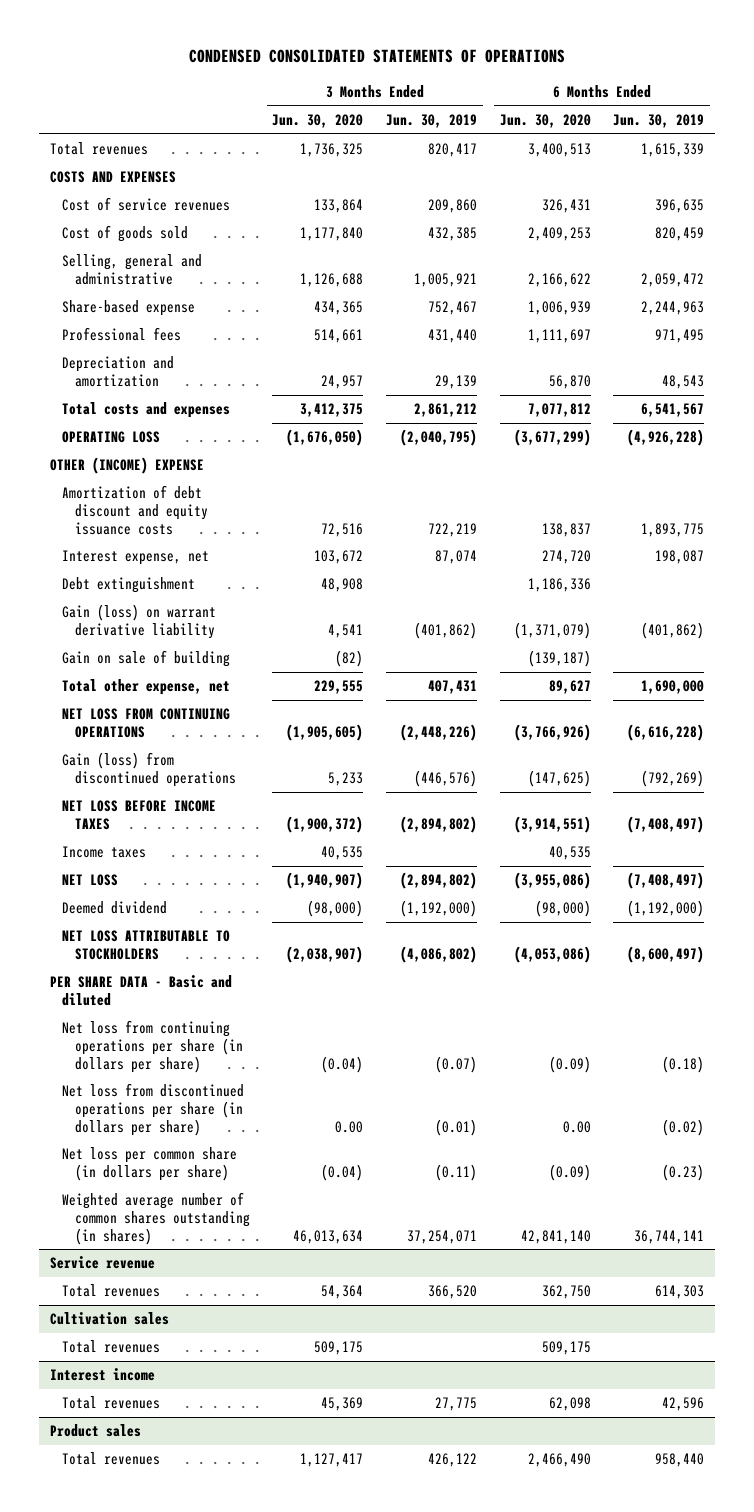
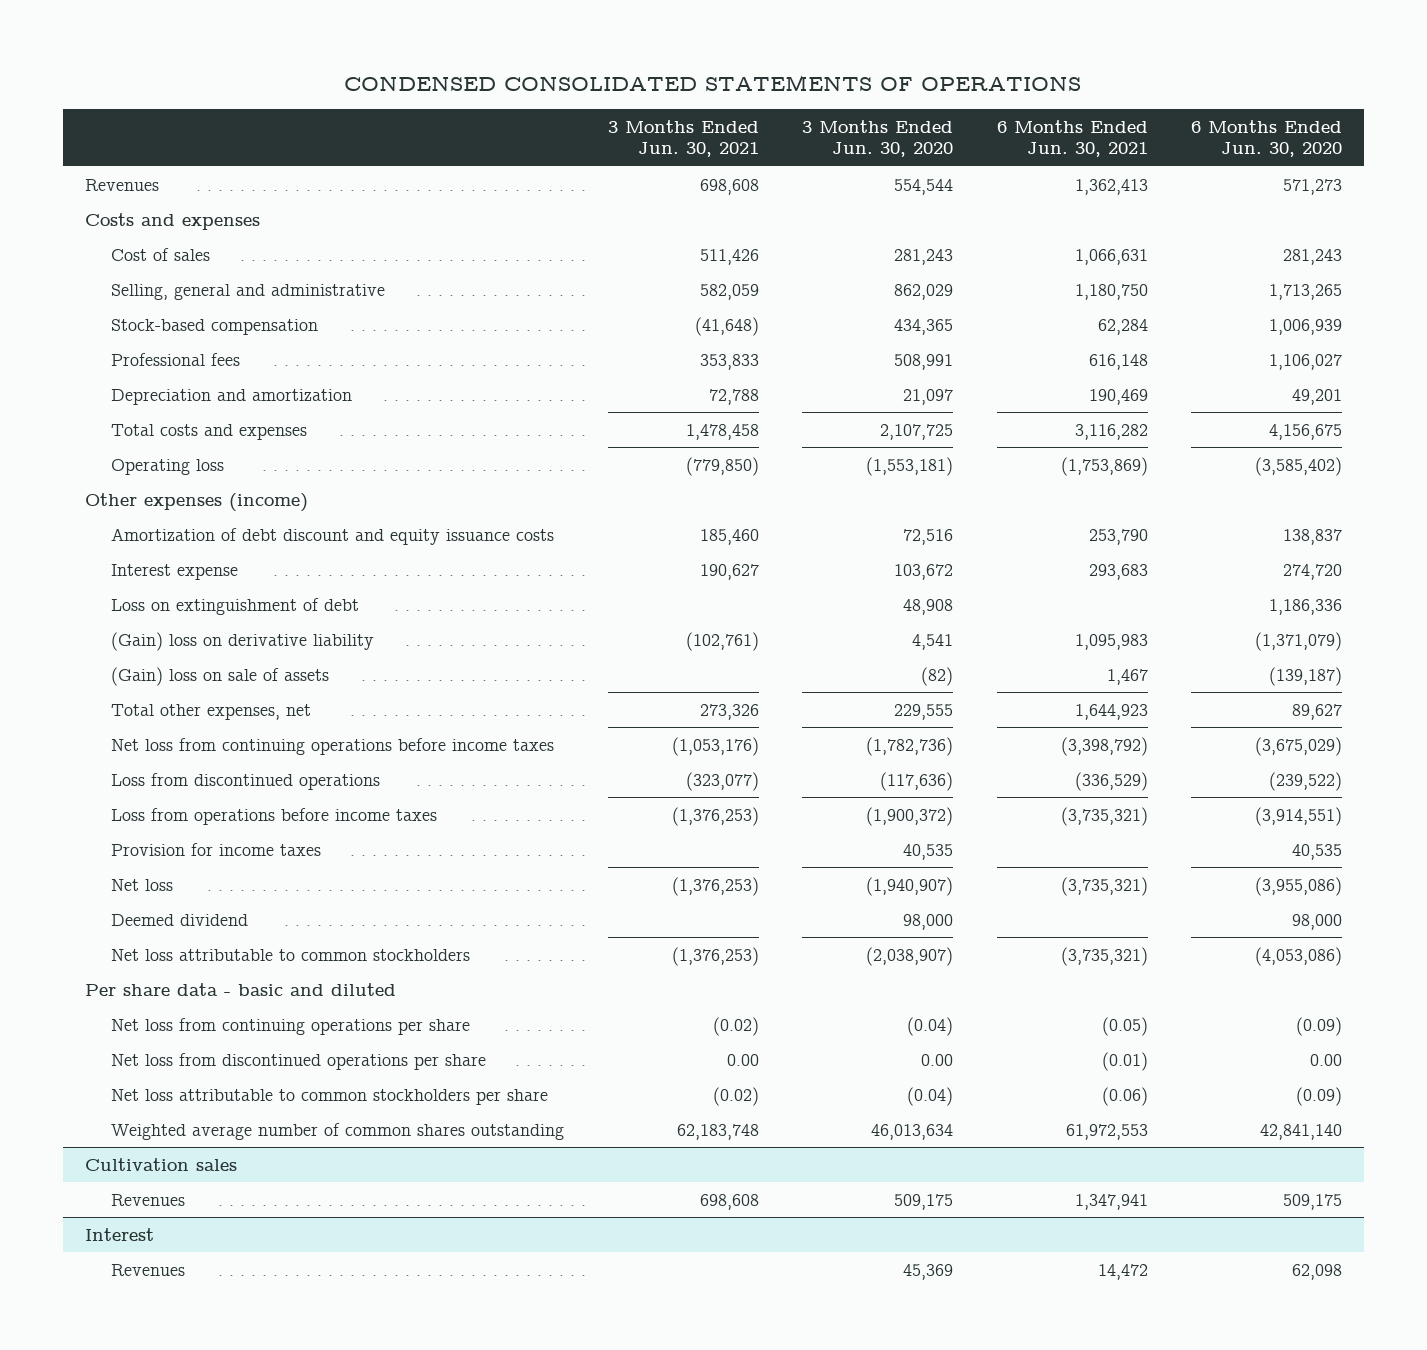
- | 3 Months Ended Jun. 30, 2020 | 3 Months Ended Jun. 30, 2019 | 6 Months Ended Jun. 30, 2020 | 6 Months Ended Jun. 30, 2019
+ | 3 Months Ended Jun. 30, 2021 | 3 Months Ended Jun. 30, 2020 | 6 Months Ended Jun. 30, 2021 | 6 Months Ended Jun. 30, 2020
- Total revenues | 1,736,325 | 820,417 | 3,400,513 | 1,615,339
- COSTS AND EXPENSES
- Cost of service revenues | 133,864 | 209,860 | 326,431 | 396,635
- Cost of goods sold | 1,177,840 | 432,385 | 2,409,253 | 820,459
- Selling, general and administrative | 1,126,688 | 1,005,921 | 2,166,622 | 2,059,472
- Share-based expense | 434,365 | 752,467 | 1,006,939 | 2,244,963
- Professional fees | 514,661 | 431,440 | 1,111,697 | 971,495
- Depreciation and amortization | 24,957 | 29,139 | 56,870 | 48,543
- Total costs and expenses | 3,412,375 | 2,861,212 | 7,077,812 | 6,541,567
- OPERATING LOSS | (1,676,050) | (2,040,795) | (3,677,299) | (4,926,228)
- OTHER (INCOME) EXPENSE
+ Revenues | 698,608 | 554,544 | 1,362,413 | 571,273
+ Costs and expenses
+ Cost of sales | 511,426 | 281,243 | 1,066,631 | 281,243
+ Selling, general and administrative | 582,059 | 862,029 | 1,180,750 | 1,713,265
+ Stock-based compensation | (41,648) | 434,365 | 62,284 | 1,006,939
+ Professional fees | 353,833 | 508,991 | 616,148 | 1,106,027
+ Depreciation and amortization | 72,788 | 21,097 | 190,469 | 49,201
+ Total costs and expenses | 1,478,458 | 2,107,725 | 3,116,282 | 4,156,675
+ Operating loss | (779,850) | (1,553,181) | (1,753,869) | (3,585,402)
+ Other expenses (income)
- Interest expense, net | 103,672 | 87,074 | 274,720 | 198,087
- Debt extinguishment | 48,908 | | 1,186,336 |
- Gain (loss) on warrant derivative liability | 4,541 | (401,862) | (1,371,079) | (401,862)
- Gain on sale of building | (82) | | (139,187) |
- Total other expense, net | 229,555 | 407,431 | 89,627 | 1,690,000
- NET LOSS FROM CONTINUING OPERATIONS | (1,905,605) | (2,448,226) | (3,766,926) | (6,616,228)
- Gain (loss) from discontinued operations | 5,233 | (446,576) | (147,625) | (792,269)
- NET LOSS BEFORE INCOME TAXES | (1,900,372) | (2,894,802) | (3,914,551) | (7,408,497)
- Income taxes | 40,535 | | 40,535 |
- NET LOSS | (1,940,907) | (2,894,802) | (3,955,086) | (7,408,497)
- Deemed dividend | (98,000) | (1,192,000) | (98,000) | (1,192,000)
- NET LOSS ATTRIBUTABLE TO STOCKHOLDERS | (2,038,907) | (4,086,802) | (4,053,086) | (8,600,497)
- PER SHARE DATA - Basic and diluted
- Net loss from continuing operations per share (in dollars per share) | (0.04) | (0.07) | (0.09) | (0.18)
- Net loss from discontinued operations per share (in dollars per share) | 0.00 | (0.01) | 0.00 | (0.02)
- Net loss per common share (in dollars per share) | (0.04) | (0.11) | (0.09) | (0.23)
- Weighted average number of common shares outstanding (in shares) | 46,013,634 | 37,254,071 | 42,841,140 | 36,744,141
- Service revenue
- Total revenues | 54,364 | 366,520 | 362,750 | 614,303
+ Interest expense | 190,627 | 103,672 | 293,683 | 274,720
+ Loss on extinguishment of debt | | 48,908 | | 1,186,336
+ (Gain) loss on derivative liability | (102,761) | 4,541 | 1,095,983 | (1,371,079)
+ (Gain) loss on sale of assets | | (82) | 1,467 | (139,187)
+ Total other expenses, net | 273,326 | 229,555 | 1,644,923 | 89,627
+ Net loss from continuing operations before income taxes | (1,053,176) | (1,782,736) | (3,398,792) | (3,675,029)
+ Loss from discontinued operations | (323,077) | (117,636) | (336,529) | (239,522)
+ Loss from operations before income taxes | (1,376,253) | (1,900,372) | (3,735,321) | (3,914,551)
+ Provision for income taxes | | 40,535 | | 40,535
+ Net loss | (1,376,253) | (1,940,907) | (3,735,321) | (3,955,086)
+ Deemed dividend | | 98,000 | | 98,000
+ Net loss attributable to common stockholders | (1,376,253) | (2,038,907) | (3,735,321) | (4,053,086)
+ Per share data - basic and diluted
+ Net loss from continuing operations per share | (0.02) | (0.04) | (0.05) | (0.09)
+ Net loss from discontinued operations per share | 0.00 | 0.00 | (0.01) | 0.00
+ Net loss attributable to common stockholders per share | (0.02) | (0.04) | (0.06) | (0.09)
+ Weighted average number of common shares outstanding | 62,183,748 | 46,013,634 | 61,972,553 | 42,841,140
@ Cultivation sales
- Total revenues | 509,175 | | 509,175 |
- Interest income
- Total revenues | 45,369 | 27,775 | 62,098 | 42,596
- Product sales
- Total revenues | 1,127,417 | 426,122 | 2,466,490 | 958,440
@ Cultivation sales
+ Revenues | 698,608 | 509,175 | 1,347,941 | 509,175
+ Interest
+ Revenues | | 45,369 | 14,472 | 62,098

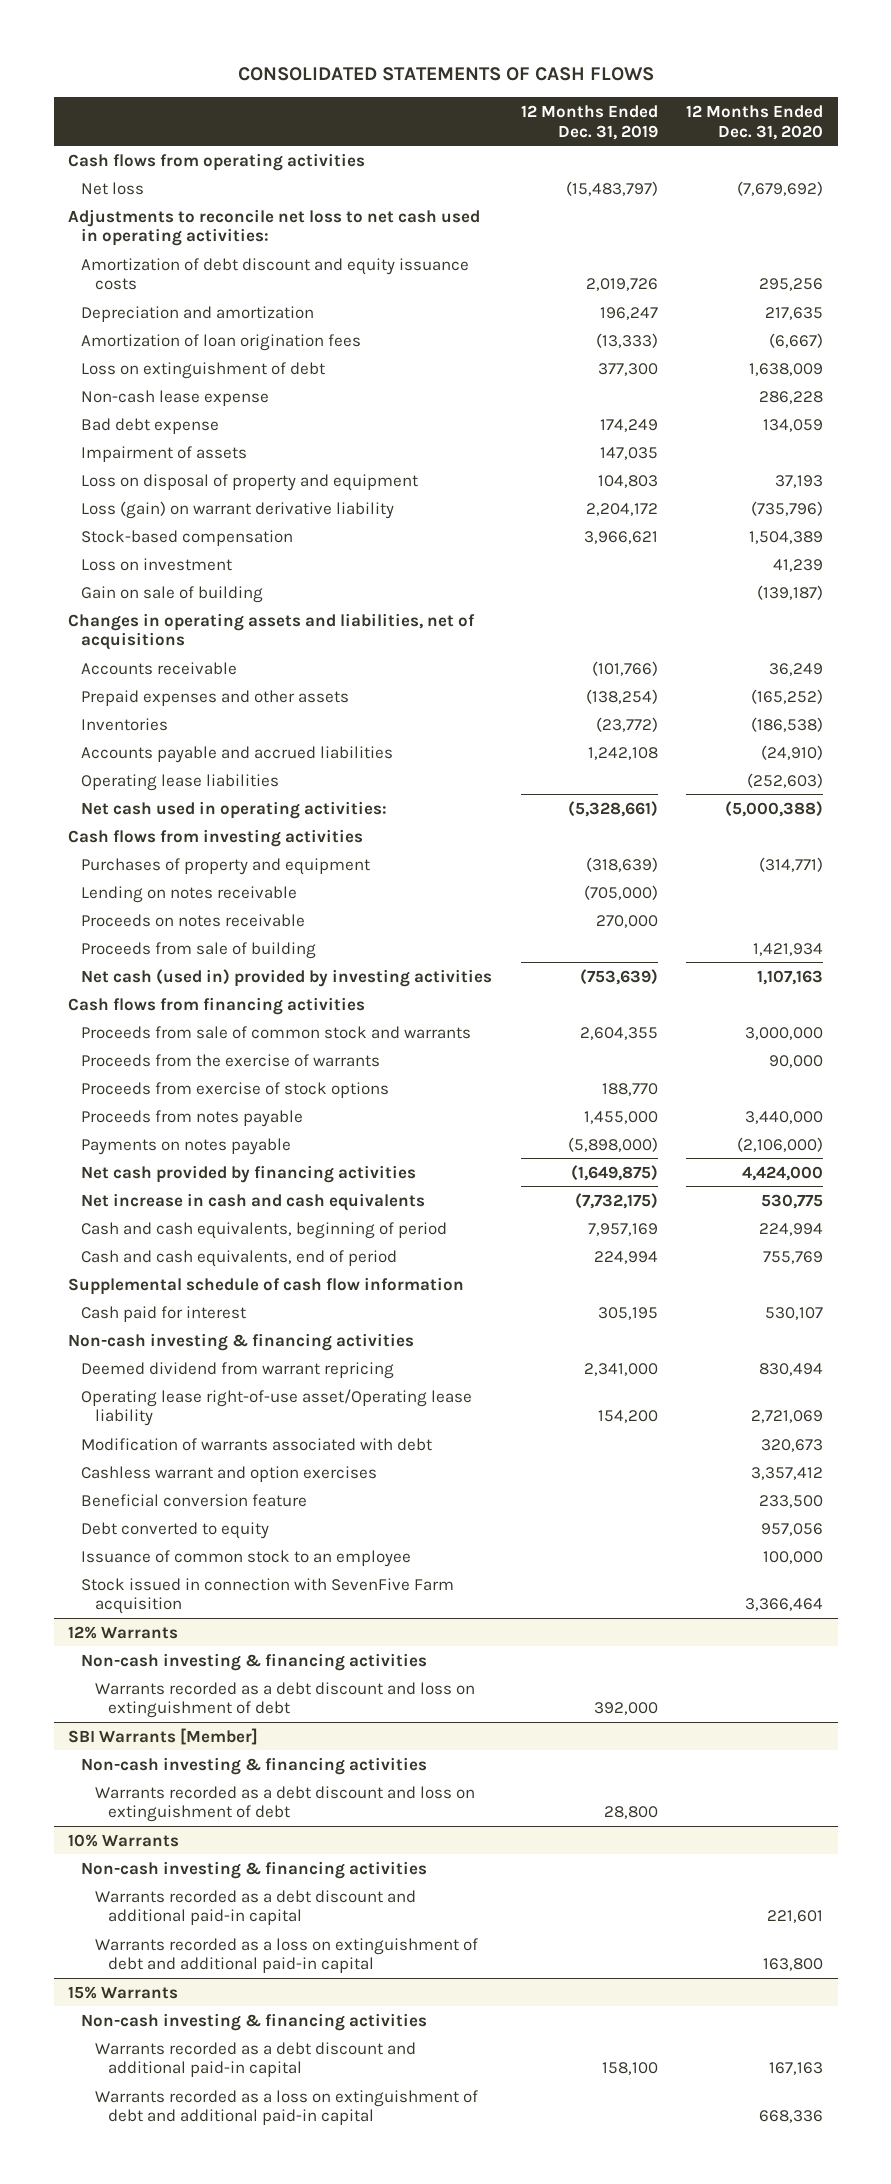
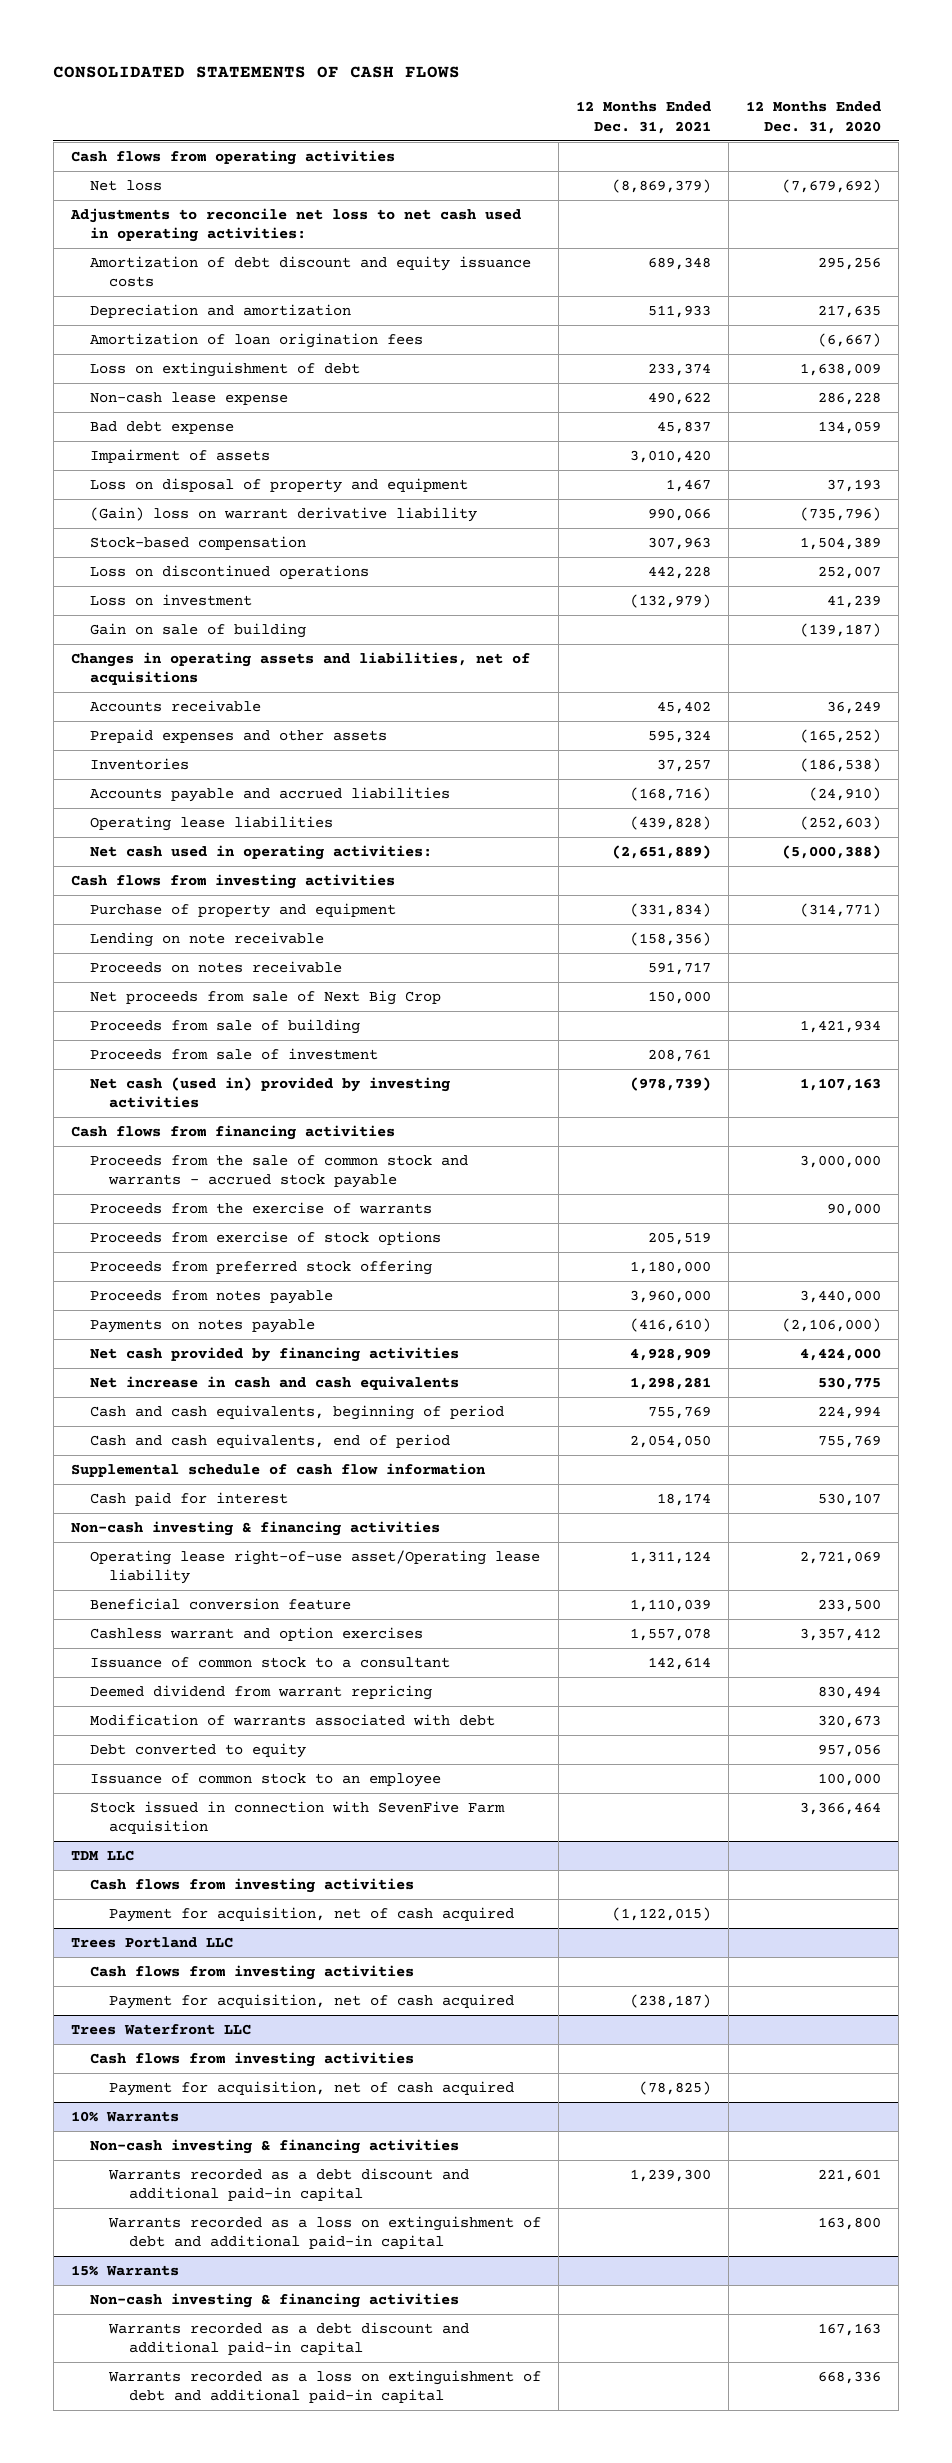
- | 12 Months Ended Dec. 31, 2019 | 12 Months Ended Dec. 31, 2020
+ | 12 Months Ended Dec. 31, 2021 | 12 Months Ended Dec. 31, 2020
- Loss (gain) on warrant derivative liability | 2,204,172 | (735,796)
+ (Gain) loss on warrant derivative liability | 990,066 | (735,796)
+ Loss on discontinued operations | 442,228 | 252,007
- Purchases of property and equipment | (318,639) | (314,771)
- Lending on notes receivable | (705,000) |
+ Purchase of property and equipment | (331,834) | (314,771)
+ Lending on note receivable | (158,356) |
+ Net proceeds from sale of Next Big Crop | 150,000 |
+ Proceeds from sale of investment | 208,761 |
- Proceeds from sale of common stock and warrants | 2,604,355 | 3,000,000
+ Proceeds from the sale of common stock and warrants - accrued stock payable | | 3,000,000
+ Proceeds from preferred stock offering | 1,180,000 |
moved down: Cashless warrant and option exercises | 1,557,078 | 3,357,412
+ Issuance of common stock to a consultant | 142,614 |
moved down: Deemed dividend from warrant repricing | | 830,494
moved down: Modification of warrants associated with debt | | 320,673
- 12% Warrants
- Non-cash investing & financing activities
- Warrants recorded as a debt discount and loss on extinguishment of debt | 392,000 |
- SBI Warrants [Member]
- Non-cash investing & financing activities
- Warrants recorded as a debt discount and loss on extinguishment of debt | 28,800 |
+ TDM LLC
+ Cash flows from investing activities
+ Payment for acquisition, net of cash acquired | (1,122,015) |
+ Trees Portland LLC
+ Cash flows from investing activities
+ Payment for acquisition, net of cash acquired | (238,187) |
+ Trees Waterfront LLC
+ Cash flows from investing activities
+ Payment for acquisition, net of cash acquired | (78,825) |

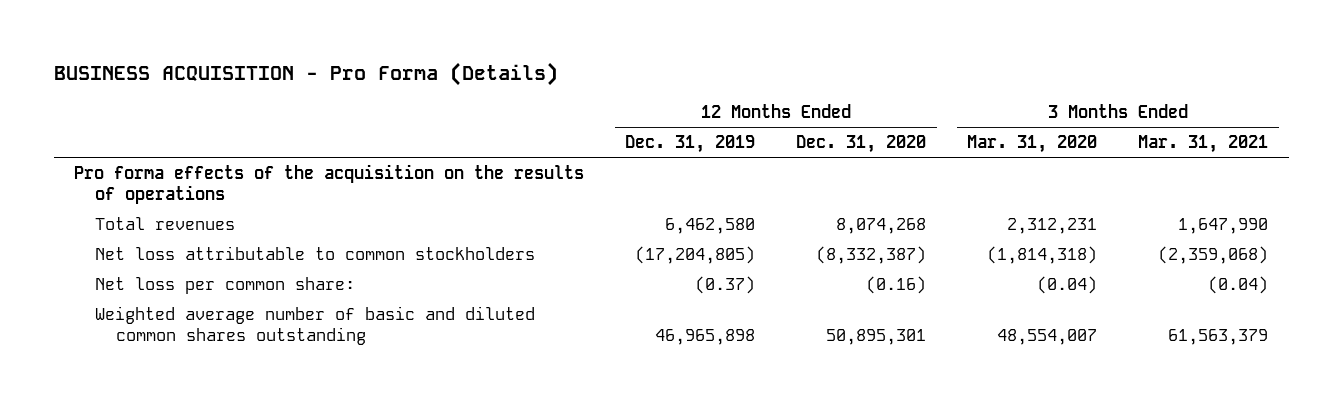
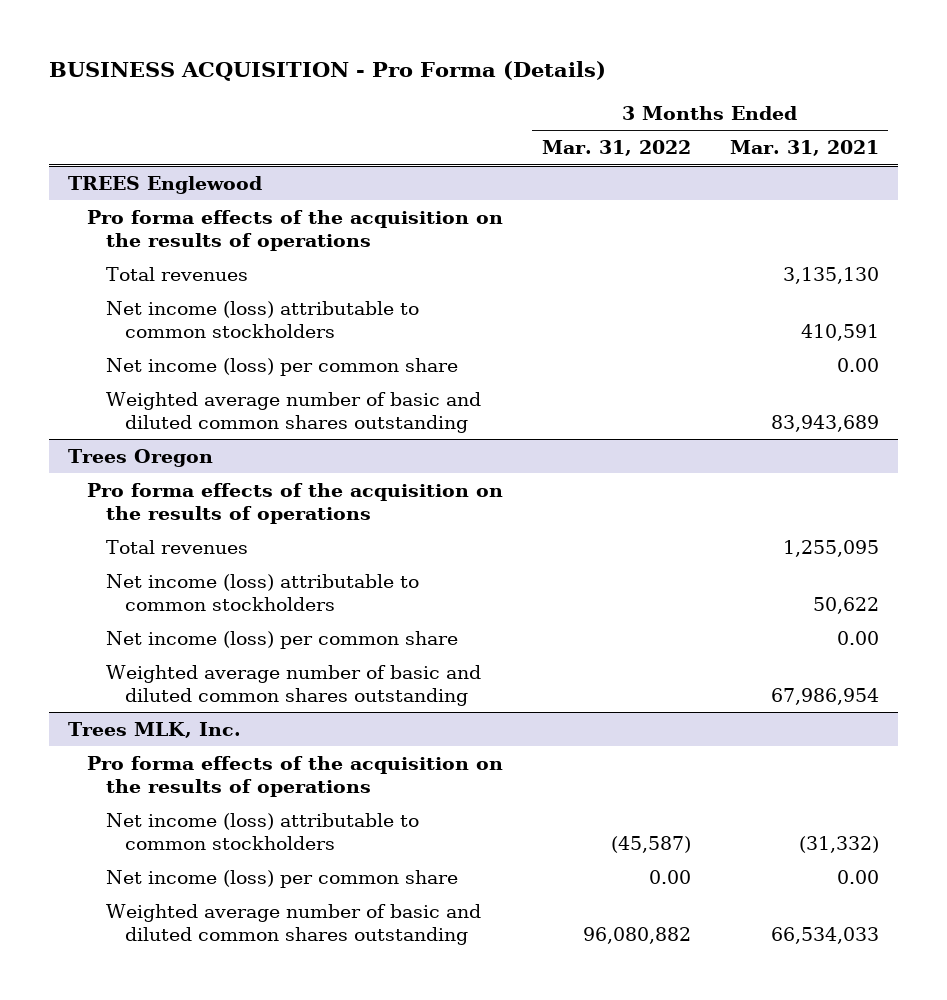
- | 12 Months Ended Dec. 31, 2019 | 12 Months Ended Dec. 31, 2020 | 3 Months Ended Mar. 31, 2020 | 3 Months Ended Mar. 31, 2021
+ | 3 Months Ended Mar. 31, 2022 | 3 Months Ended Mar. 31, 2021
+ TREES Englewood
- Total revenues | 6,462,580 | 8,074,268 | 2,312,231 | 1,647,990
- Net loss attributable to common stockholders | (17,204,805) | (8,332,387) | (1,814,318) | (2,359,068)
- Net loss per common share: | (0.37) | (0.16) | (0.04) | (0.04)
- Weighted average number of basic and diluted common shares outstanding | 46,965,898 | 50,895,301 | 48,554,007 | 61,563,379
+ Total revenues | | 3,135,130
+ Net income (loss) attributable to common stockholders | | 410,591
+ Net income (loss) per common share | | 0.00
+ Weighted average number of basic and diluted common shares outstanding | | 83,943,689
+ Trees Oregon
+ Pro forma effects of the acquisition on the results of operations
+ Total revenues | | 1,255,095
+ Net income (loss) attributable to common stockholders | | 50,622
+ Net income (loss) per common share | | 0.00
+ Weighted average number of basic and diluted common shares outstanding | | 67,986,954
+ Trees MLK, Inc.
+ Pro forma effects of the acquisition on the results of operations
+ Net income (loss) attributable to common stockholders | (45,587) | (31,332)
+ Net income (loss) per common share | 0.00 | 0.00
+ Weighted average number of basic and diluted common shares outstanding | 96,080,882 | 66,534,033

